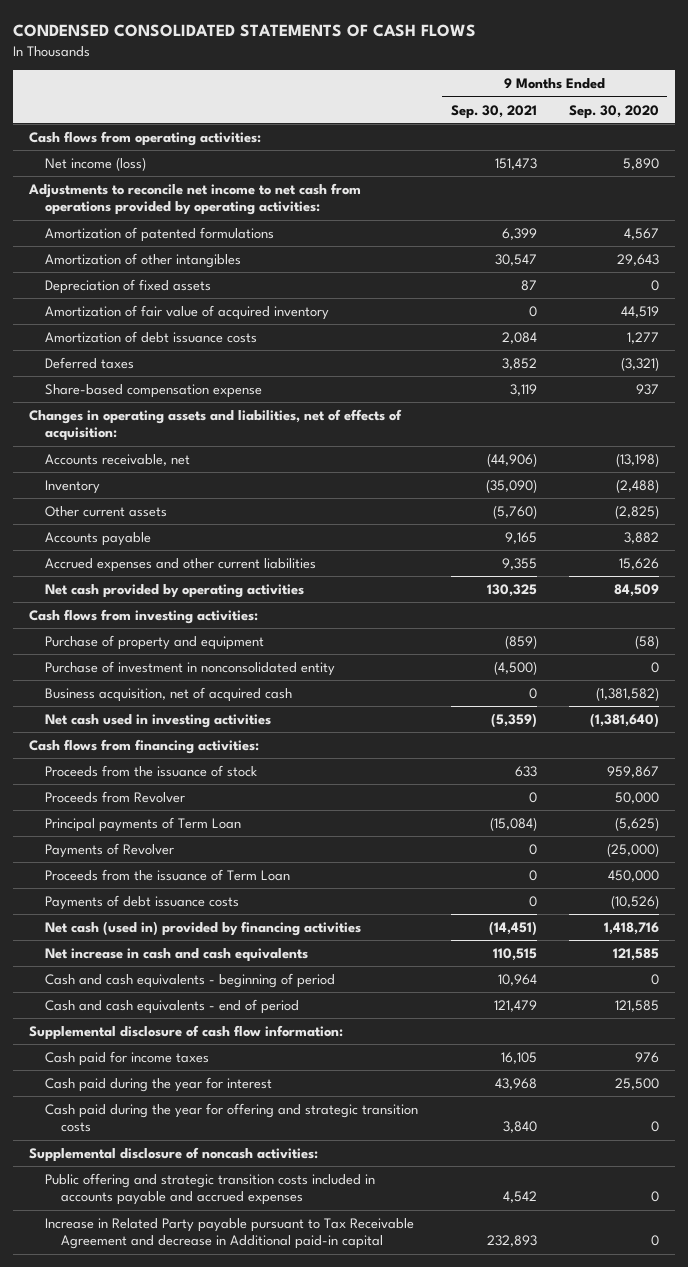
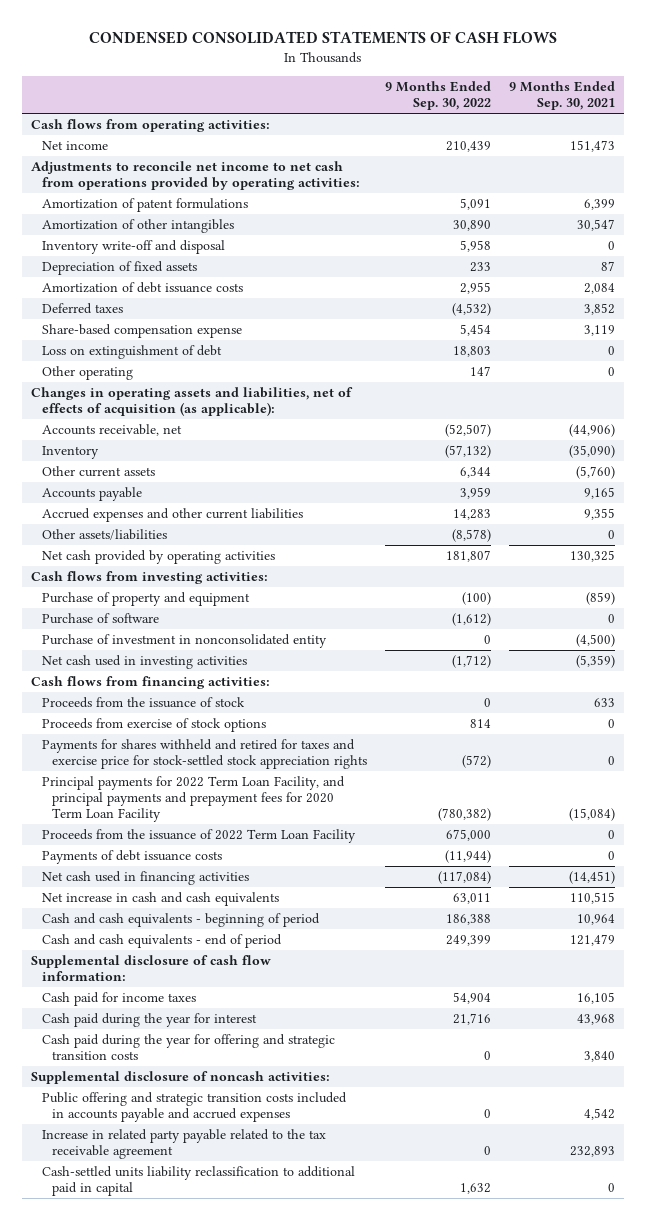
- | 9 Months Ended Sep. 30, 2021 | 9 Months Ended Sep. 30, 2020
+ | 9 Months Ended Sep. 30, 2022 | 9 Months Ended Sep. 30, 2021
- Net income (loss) | 151,473 | 5,890
+ Net income | 210,439 | 151,473
- Amortization of patented formulations | 6,399 | 4,567
+ Amortization of patent formulations | 5,091 | 6,399
+ Inventory write-off and disposal | 5,958 | 0
- Amortization of fair value of acquired inventory | 0 | 44,519
- Changes in operating assets and liabilities, net of effects of acquisition:
+ Loss on extinguishment of debt | 18,803 | 0
+ Other operating | 147 | 0
+ Changes in operating assets and liabilities, net of effects of acquisition (as applicable):
+ Other assets/liabilities | (8,578) | 0
+ Purchase of software | (1,612) | 0
- Business acquisition, net of acquired cash | 0 | (1,381,582)
- Proceeds from Revolver | 0 | 50,000
- Principal payments of Term Loan | (15,084) | (5,625)
- Payments of Revolver | 0 | (25,000)
- Proceeds from the issuance of Term Loan | 0 | 450,000
+ Proceeds from exercise of stock options | 814 | 0
+ Payments for shares withheld and retired for taxes and exercise price for stock-settled stock appreciation rights | (572) | 0
+ Principal payments for 2022 Term Loan Facility, and principal payments and prepayment fees for 2020 Term Loan Facility | (780,382) | (15,084)
+ Proceeds from the issuance of 2022 Term Loan Facility | 675,000 | 0
- Net cash (used in) provided by financing activities | (14,451) | 1,418,716
+ Net cash used in financing activities | (117,084) | (14,451)
- Increase in Related Party payable pursuant to Tax Receivable Agreement and decrease in Additional paid-in capital | 232,893 | 0
+ Increase in related party payable related to the tax receivable agreement | 0 | 232,893
+ Cash-settled units liability reclassification to additional paid in capital | 1,632 | 0

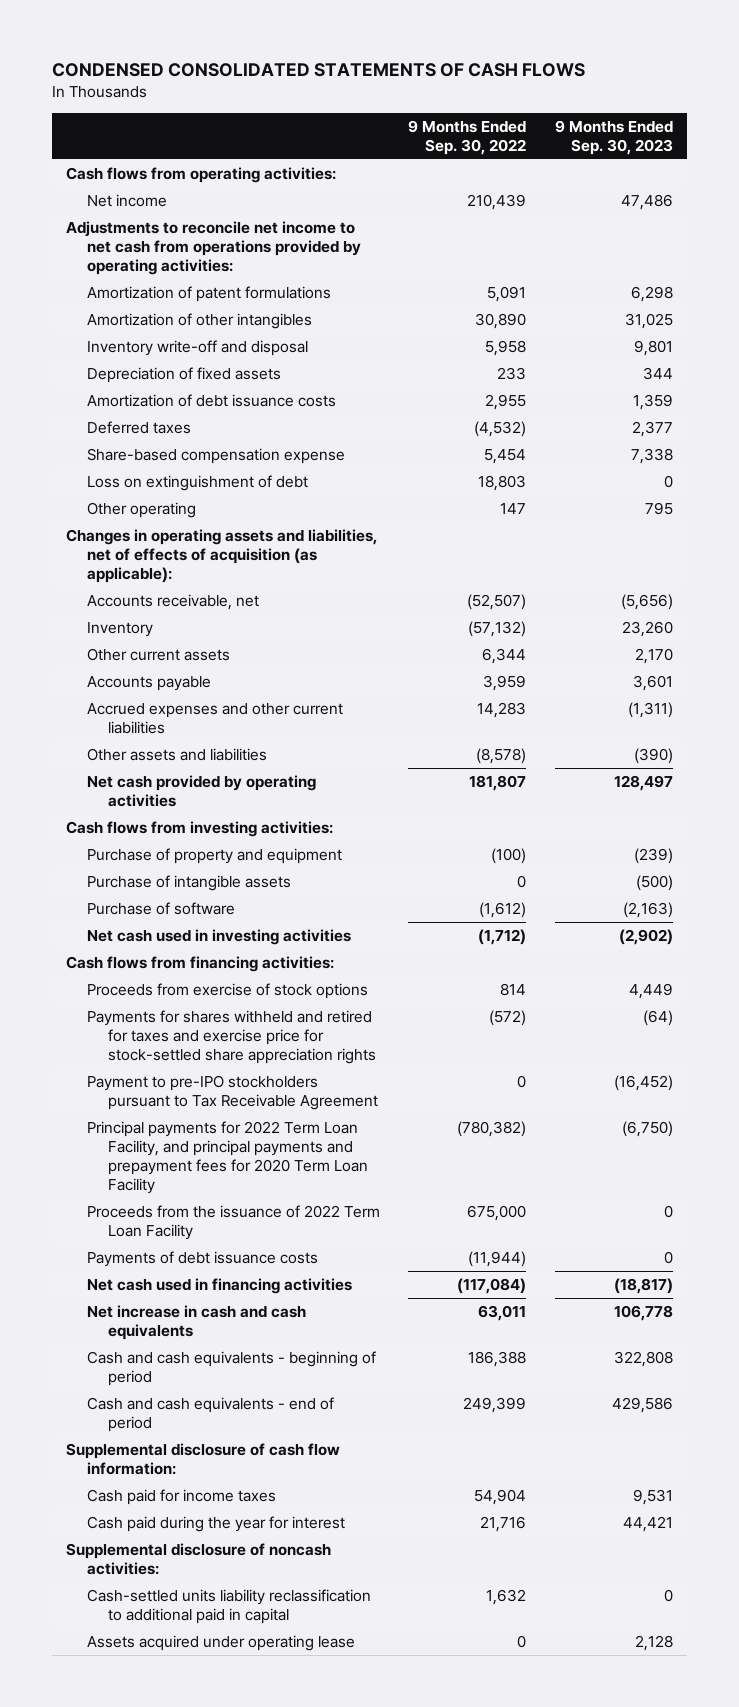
- | 9 Months Ended Sep. 30, 2022 | 9 Months Ended Sep. 30, 2021
+ | 9 Months Ended Sep. 30, 2022 | 9 Months Ended Sep. 30, 2023
- Other assets/liabilities | (8,578) | 0
+ Other assets and liabilities | (8,578) | (390)
+ Purchase of intangible assets | 0 | (500)
- Purchase of investment in nonconsolidated entity | 0 | (4,500)
- Proceeds from the issuance of stock | 0 | 633
- Payments for shares withheld and retired for taxes and exercise price for stock-settled stock appreciation rights | (572) | 0
+ Payments for shares withheld and retired for taxes and exercise price for stock-settled share appreciation rights | (572) | (64)
+ Payment to pre-IPO stockholders pursuant to Tax Receivable Agreement | 0 | (16,452)
- Cash paid during the year for offering and strategic transition costs | 0 | 3,840
- Public offering and strategic transition costs included in accounts payable and accrued expenses | 0 | 4,542
- Increase in related party payable related to the tax receivable agreement | 0 | 232,893
+ Assets acquired under operating lease | 0 | 2,128

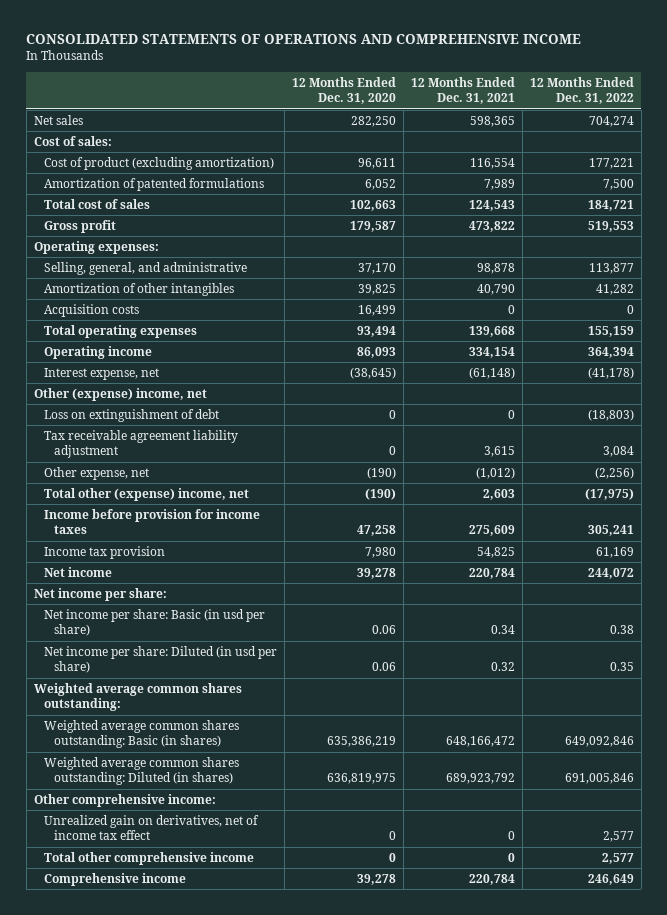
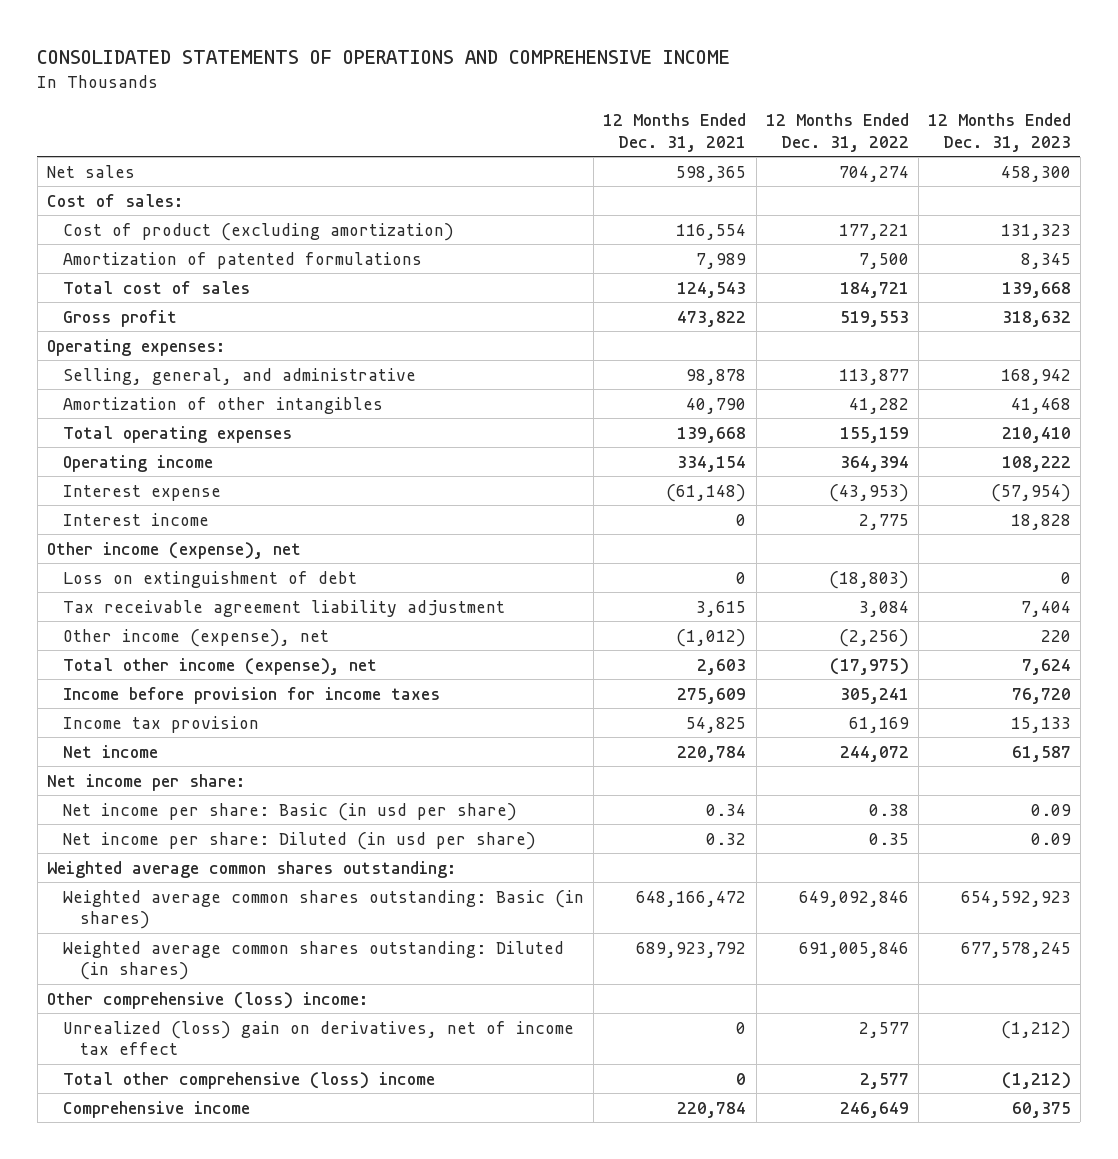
- | 12 Months Ended Dec. 31, 2020 | 12 Months Ended Dec. 31, 2021 | 12 Months Ended Dec. 31, 2022
+ | 12 Months Ended Dec. 31, 2021 | 12 Months Ended Dec. 31, 2022 | 12 Months Ended Dec. 31, 2023
- Acquisition costs | 16,499 | 0 | 0
- Interest expense, net | (38,645) | (61,148) | (41,178)
- Other (expense) income, net
+ Interest expense | (61,148) | (43,953) | (57,954)
+ Interest income | 0 | 2,775 | 18,828
+ Other income (expense), net
- Other expense, net | (190) | (1,012) | (2,256)
- Total other (expense) income, net | (190) | 2,603 | (17,975)
+ Other income (expense), net | (1,012) | (2,256) | 220
+ Total other income (expense), net | 2,603 | (17,975) | 7,624
- Other comprehensive income:
- Unrealized gain on derivatives, net of income tax effect | 0 | 0 | 2,577
- Total other comprehensive income | 0 | 0 | 2,577
+ Other comprehensive (loss) income:
+ Unrealized (loss) gain on derivatives, net of income tax effect | 0 | 2,577 | (1,212)
+ Total other comprehensive (loss) income | 0 | 2,577 | (1,212)

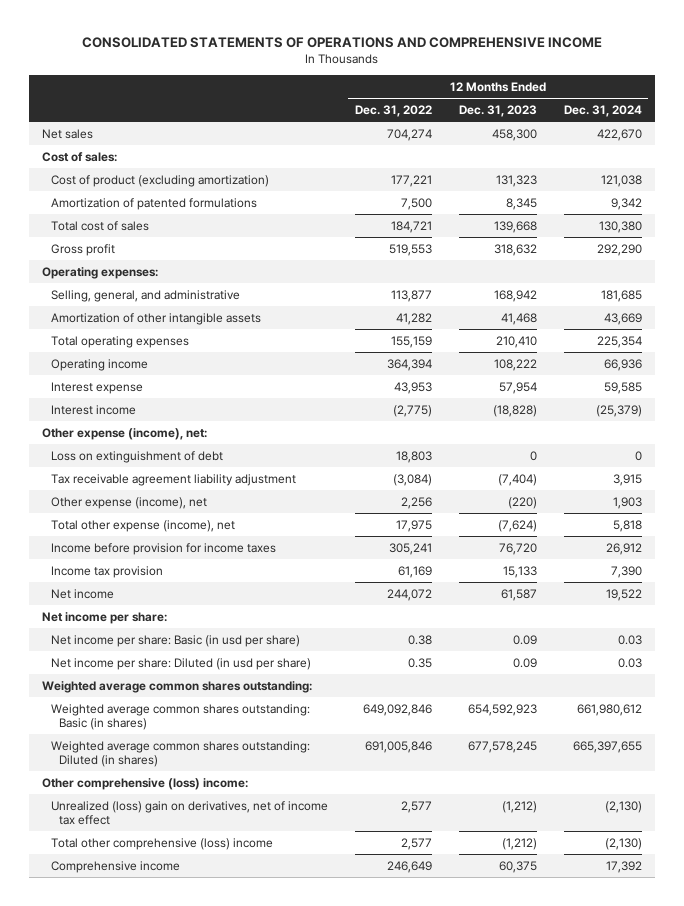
- | 12 Months Ended Dec. 31, 2021 | 12 Months Ended Dec. 31, 2022 | 12 Months Ended Dec. 31, 2023
+ | 12 Months Ended Dec. 31, 2022 | 12 Months Ended Dec. 31, 2023 | 12 Months Ended Dec. 31, 2024
- Amortization of other intangibles | 40,790 | 41,282 | 41,468
+ Amortization of other intangible assets | 41,282 | 41,468 | 43,669
- Interest expense | (61,148) | (43,953) | (57,954)
- Interest income | 0 | 2,775 | 18,828
- Other income (expense), net
- Loss on extinguishment of debt | 0 | (18,803) | 0
- Tax receivable agreement liability adjustment | 3,615 | 3,084 | 7,404
- Other income (expense), net | (1,012) | (2,256) | 220
- Total other income (expense), net | 2,603 | (17,975) | 7,624
+ Interest expense | 43,953 | 57,954 | 59,585
+ Interest income | (2,775) | (18,828) | (25,379)
+ Other expense (income), net:
+ Loss on extinguishment of debt | 18,803 | 0 | 0
+ Tax receivable agreement liability adjustment | (3,084) | (7,404) | 3,915
+ Other expense (income), net | 2,256 | (220) | 1,903
+ Total other expense (income), net | 17,975 | (7,624) | 5,818

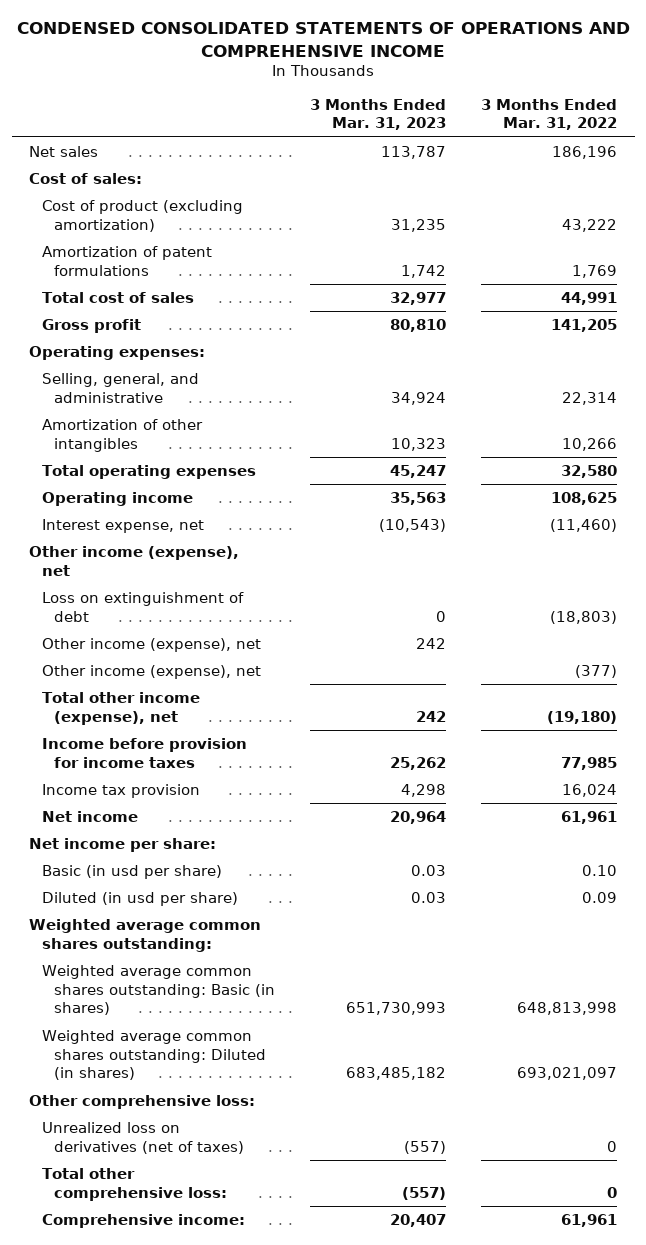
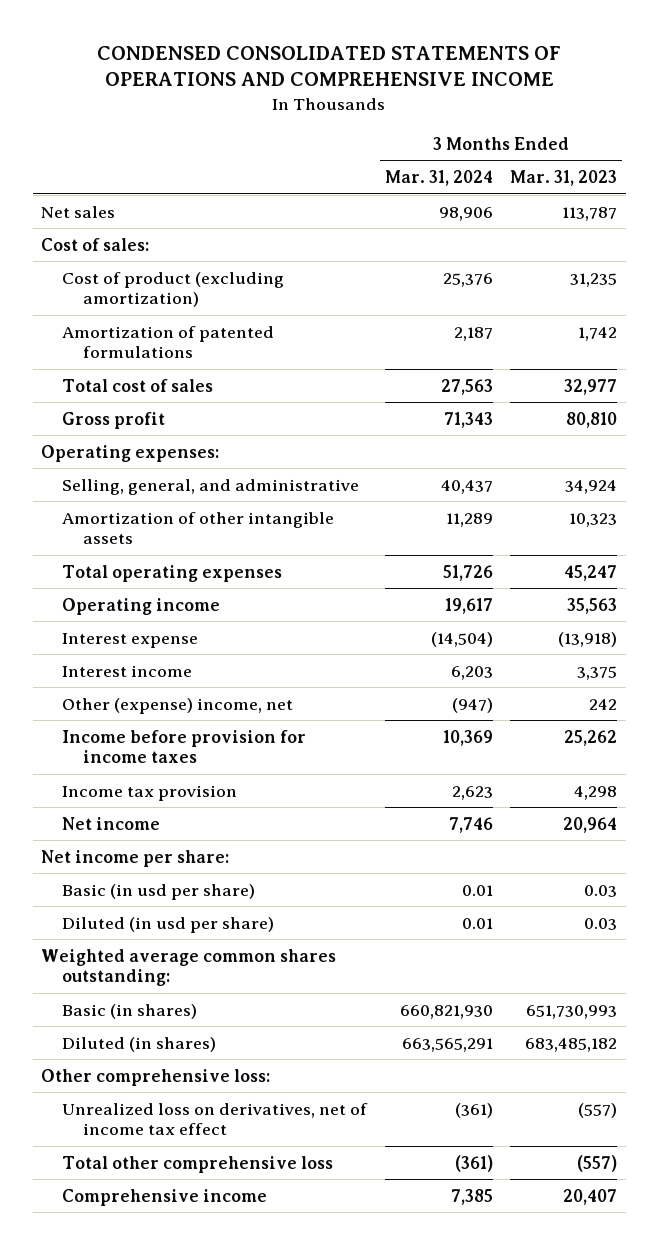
- | 3 Months Ended Mar. 31, 2023 | 3 Months Ended Mar. 31, 2022
+ | 3 Months Ended Mar. 31, 2024 | 3 Months Ended Mar. 31, 2023
- Amortization of patent formulations | 1,742 | 1,769
+ Amortization of patented formulations | 2,187 | 1,742
- Amortization of other intangibles | 10,323 | 10,266
+ Amortization of other intangible assets | 11,289 | 10,323
- Interest expense, net | (10,543) | (11,460)
- Other income (expense), net
- Loss on extinguishment of debt | 0 | (18,803)
- Other income (expense), net | 242 |
- Other income (expense), net | | (377)
- Total other income (expense), net | 242 | (19,180)
+ Interest expense | (14,504) | (13,918)
+ Interest income | 6,203 | 3,375
+ Other (expense) income, net | (947) | 242
- Weighted average common shares outstanding: Basic (in shares) | 651,730,993 | 648,813,998
- Weighted average common shares outstanding: Diluted (in shares) | 683,485,182 | 693,021,097
+ Basic (in shares) | 660,821,930 | 651,730,993
+ Diluted (in shares) | 663,565,291 | 683,485,182
- Unrealized loss on derivatives (net of taxes) | (557) | 0
- Total other comprehensive loss: | (557) | 0
- Comprehensive income: | 20,407 | 61,961
+ Unrealized loss on derivatives, net of income tax effect | (361) | (557)
+ Total other comprehensive loss | (361) | (557)
+ Comprehensive income | 7,385 | 20,407

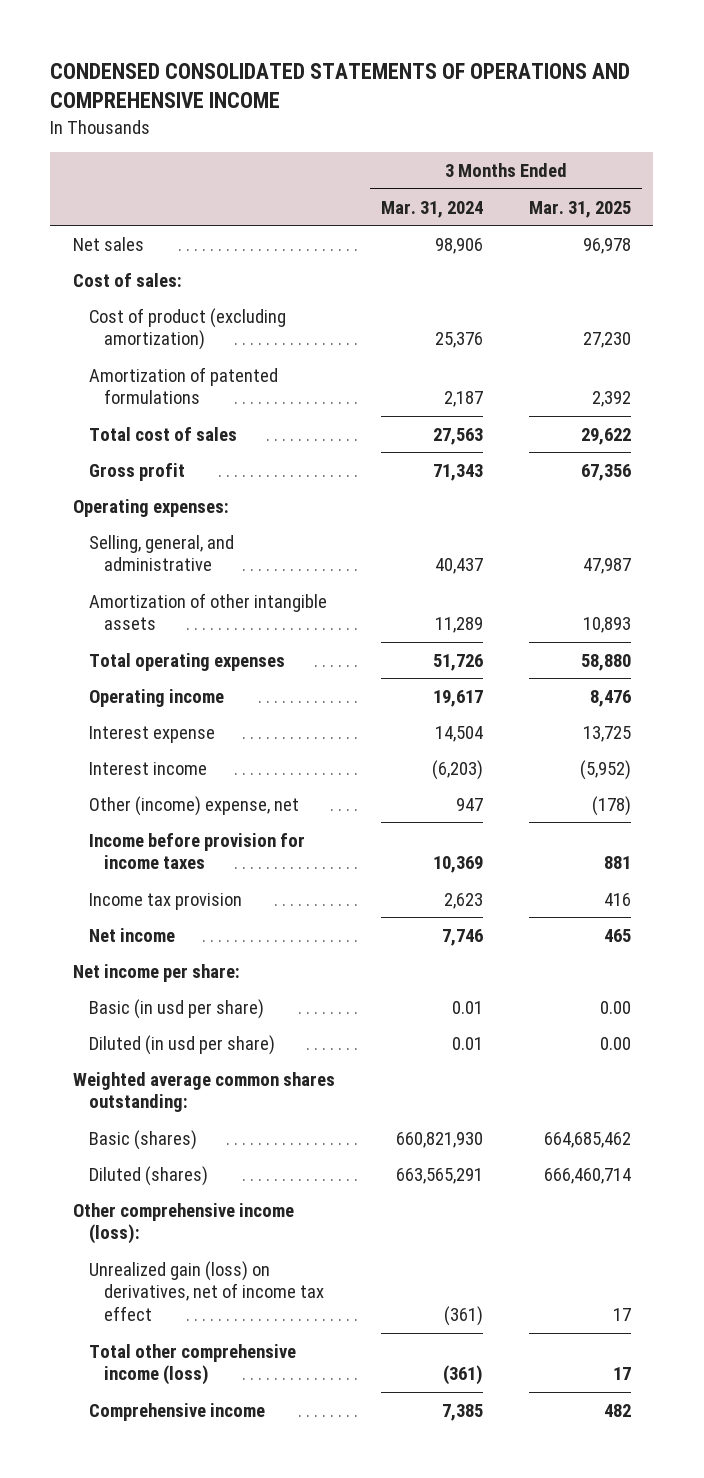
- | 3 Months Ended Mar. 31, 2024 | 3 Months Ended Mar. 31, 2023
+ | 3 Months Ended Mar. 31, 2024 | 3 Months Ended Mar. 31, 2025
- Interest expense | (14,504) | (13,918)
- Interest income | 6,203 | 3,375
- Other (expense) income, net | (947) | 242
+ Interest expense | 14,504 | 13,725
+ Interest income | (6,203) | (5,952)
+ Other (income) expense, net | 947 | (178)
- Basic (in shares) | 660,821,930 | 651,730,993
- Diluted (in shares) | 663,565,291 | 683,485,182
- Other comprehensive loss:
- Unrealized loss on derivatives, net of income tax effect | (361) | (557)
- Total other comprehensive loss | (361) | (557)
+ Basic (shares) | 660,821,930 | 664,685,462
+ Diluted (shares) | 663,565,291 | 666,460,714
+ Other comprehensive income (loss):
+ Unrealized gain (loss) on derivatives, net of income tax effect | (361) | 17
+ Total other comprehensive income (loss) | (361) | 17

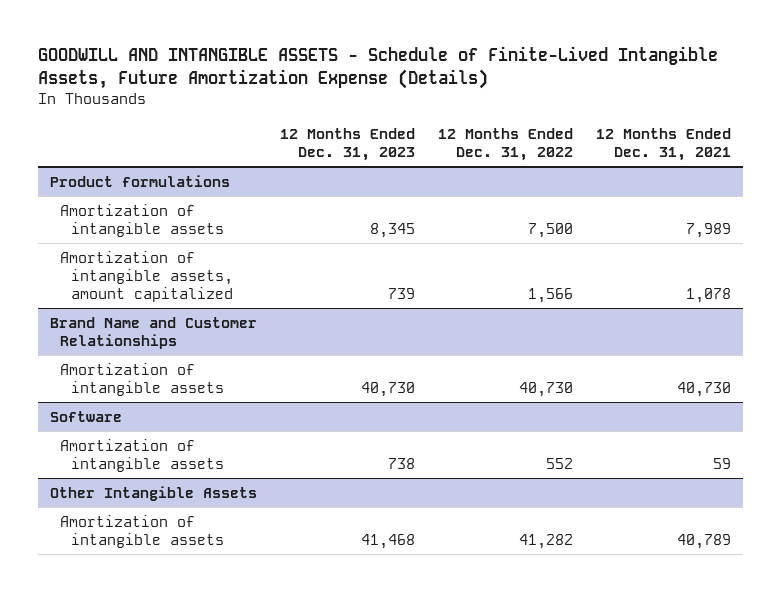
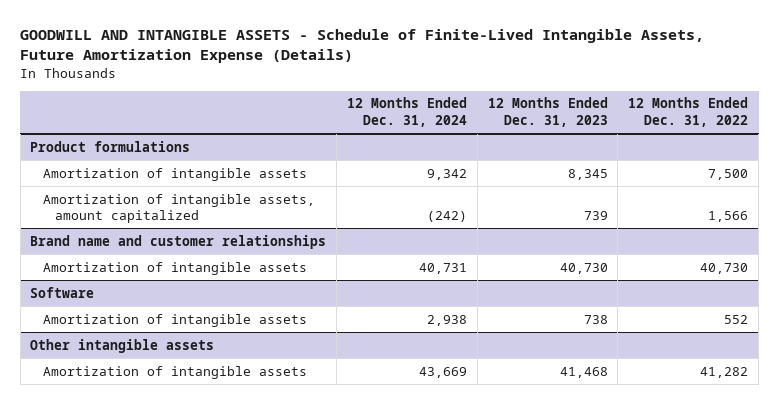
- | 12 Months Ended Dec. 31, 2023 | 12 Months Ended Dec. 31, 2022 | 12 Months Ended Dec. 31, 2021
+ | 12 Months Ended Dec. 31, 2024 | 12 Months Ended Dec. 31, 2023 | 12 Months Ended Dec. 31, 2022
- Brand Name and Customer Relationships
+ Brand name and customer relationships
- Other Intangible Assets
+ Other intangible assets

